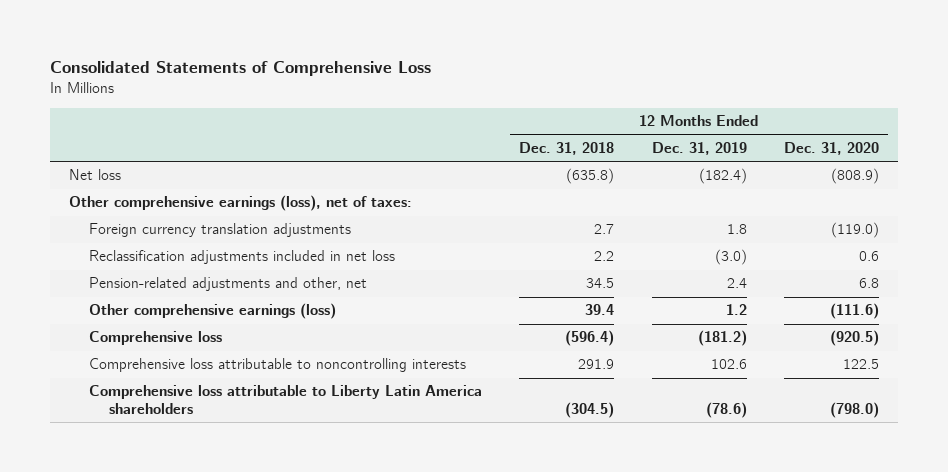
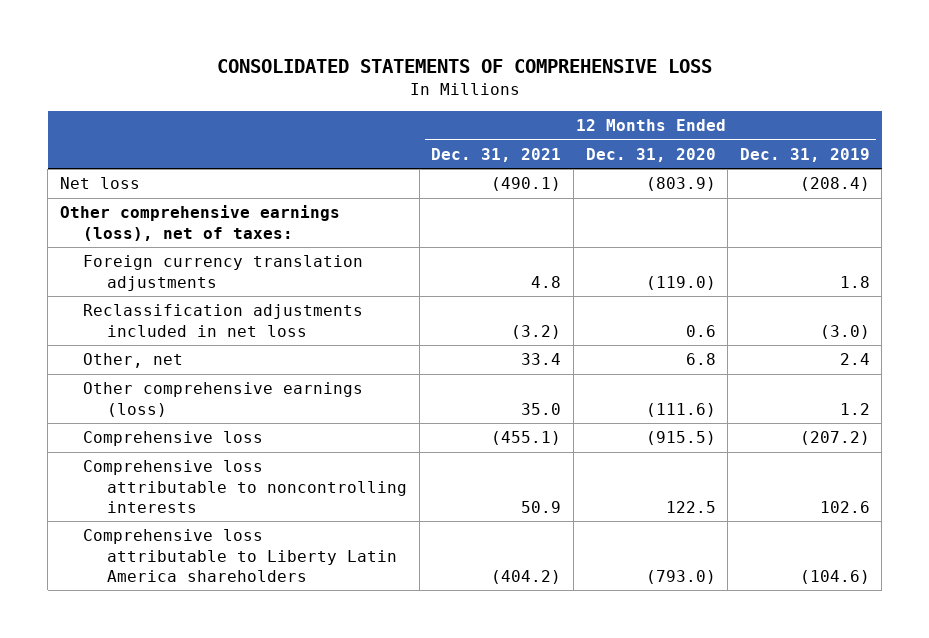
- Consolidated Statements of Comprehensive Loss
+ CONSOLIDATED STATEMENTS OF COMPREHENSIVE LOSS
- | 12 Months Ended Dec. 31, 2018 | 12 Months Ended Dec. 31, 2019 | 12 Months Ended Dec. 31, 2020
+ | 12 Months Ended Dec. 31, 2021 | 12 Months Ended Dec. 31, 2020 | 12 Months Ended Dec. 31, 2019
- Net loss | (635.8) | (182.4) | (808.9)
+ Net loss | (490.1) | (803.9) | (208.4)
- Pension-related adjustments and other, net | 34.5 | 2.4 | 6.8
+ Other, net | 33.4 | 6.8 | 2.4
- Comprehensive loss | (596.4) | (181.2) | (920.5)
+ Comprehensive loss | (455.1) | (915.5) | (207.2)
- Comprehensive loss attributable to Liberty Latin America shareholders | (304.5) | (78.6) | (798.0)
+ Comprehensive loss attributable to Liberty Latin America shareholders | (404.2) | (793.0) | (104.6)

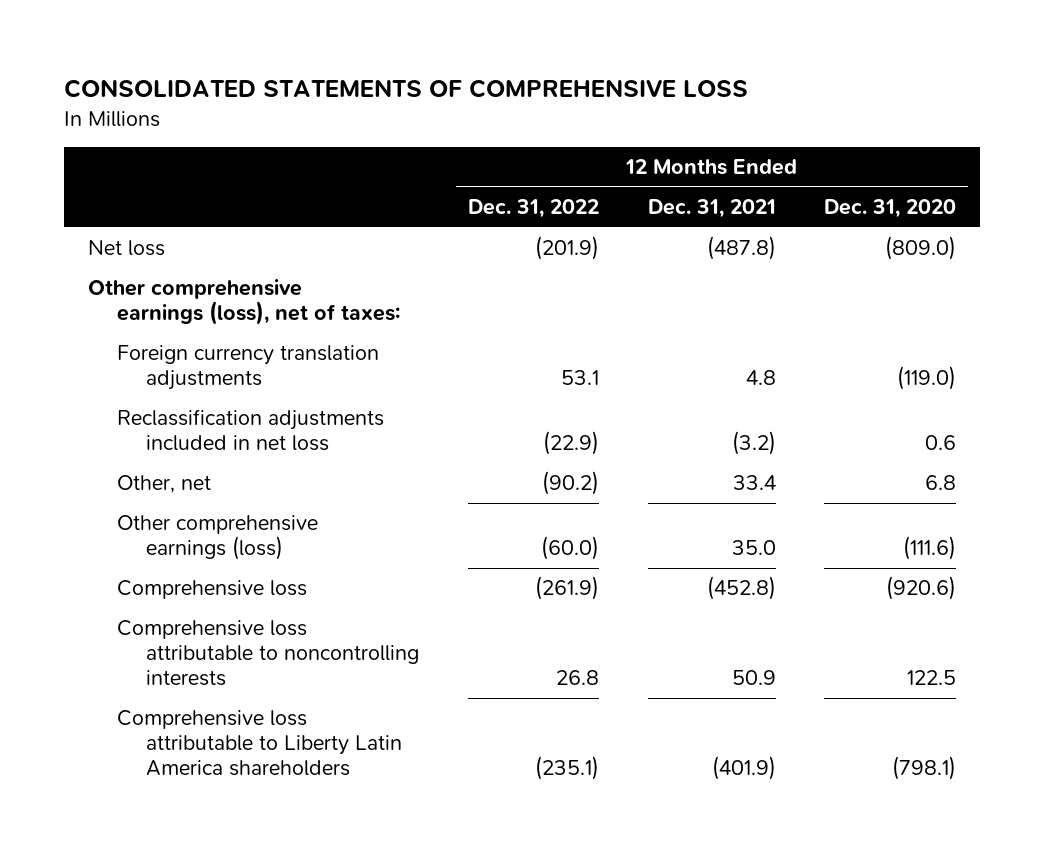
- | 12 Months Ended Dec. 31, 2021 | 12 Months Ended Dec. 31, 2020 | 12 Months Ended Dec. 31, 2019
+ | 12 Months Ended Dec. 31, 2022 | 12 Months Ended Dec. 31, 2021 | 12 Months Ended Dec. 31, 2020
- Net loss | (490.1) | (803.9) | (208.4)
+ Net loss | (201.9) | (487.8) | (809.0)
- Comprehensive loss | (455.1) | (915.5) | (207.2)
+ Comprehensive loss | (261.9) | (452.8) | (920.6)
- Comprehensive loss attributable to Liberty Latin America shareholders | (404.2) | (793.0) | (104.6)
+ Comprehensive loss attributable to Liberty Latin America shareholders | (235.1) | (401.9) | (798.1)

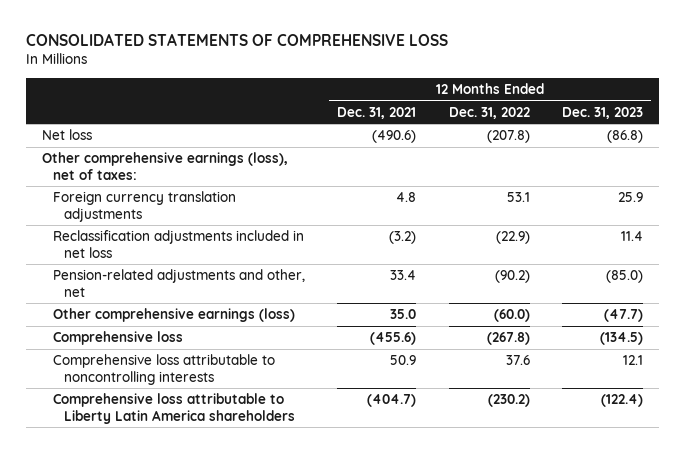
- | 12 Months Ended Dec. 31, 2022 | 12 Months Ended Dec. 31, 2021 | 12 Months Ended Dec. 31, 2020
+ | 12 Months Ended Dec. 31, 2021 | 12 Months Ended Dec. 31, 2022 | 12 Months Ended Dec. 31, 2023
- Net loss | (201.9) | (487.8) | (809.0)
+ Net loss | (490.6) | (207.8) | (86.8)
- Other, net | (90.2) | 33.4 | 6.8
+ Pension-related adjustments and other, net | 33.4 | (90.2) | (85.0)
- Comprehensive loss | (261.9) | (452.8) | (920.6)
- Comprehensive loss attributable to noncontrolling interests | 26.8 | 50.9 | 122.5
- Comprehensive loss attributable to Liberty Latin America shareholders | (235.1) | (401.9) | (798.1)
+ Comprehensive loss | (455.6) | (267.8) | (134.5)
+ Comprehensive loss attributable to noncontrolling interests | 50.9 | 37.6 | 12.1
+ Comprehensive loss attributable to Liberty Latin America shareholders | (404.7) | (230.2) | (122.4)

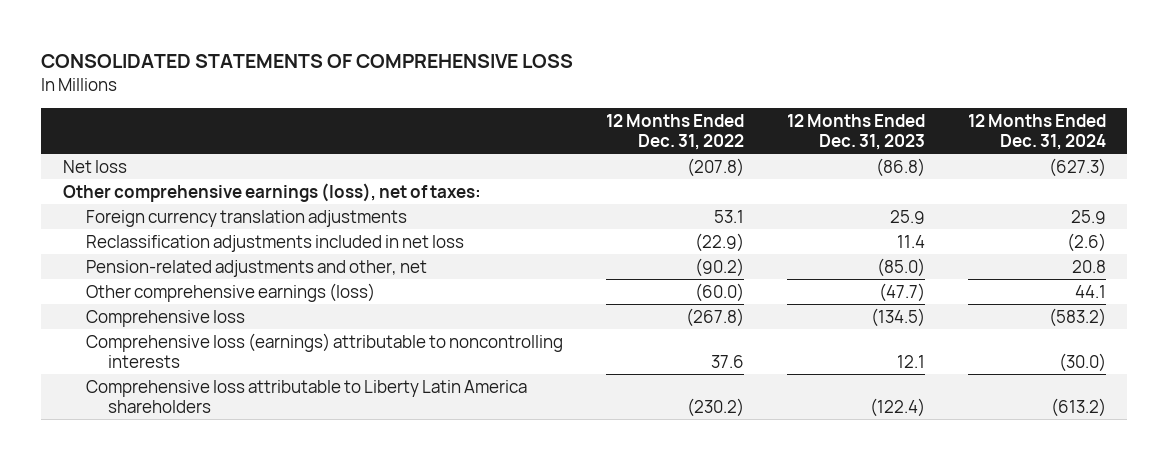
- | 12 Months Ended Dec. 31, 2021 | 12 Months Ended Dec. 31, 2022 | 12 Months Ended Dec. 31, 2023
+ | 12 Months Ended Dec. 31, 2022 | 12 Months Ended Dec. 31, 2023 | 12 Months Ended Dec. 31, 2024
- Comprehensive loss attributable to noncontrolling interests | 50.9 | 37.6 | 12.1
+ Comprehensive loss (earnings) attributable to noncontrolling interests | 37.6 | 12.1 | (30.0)

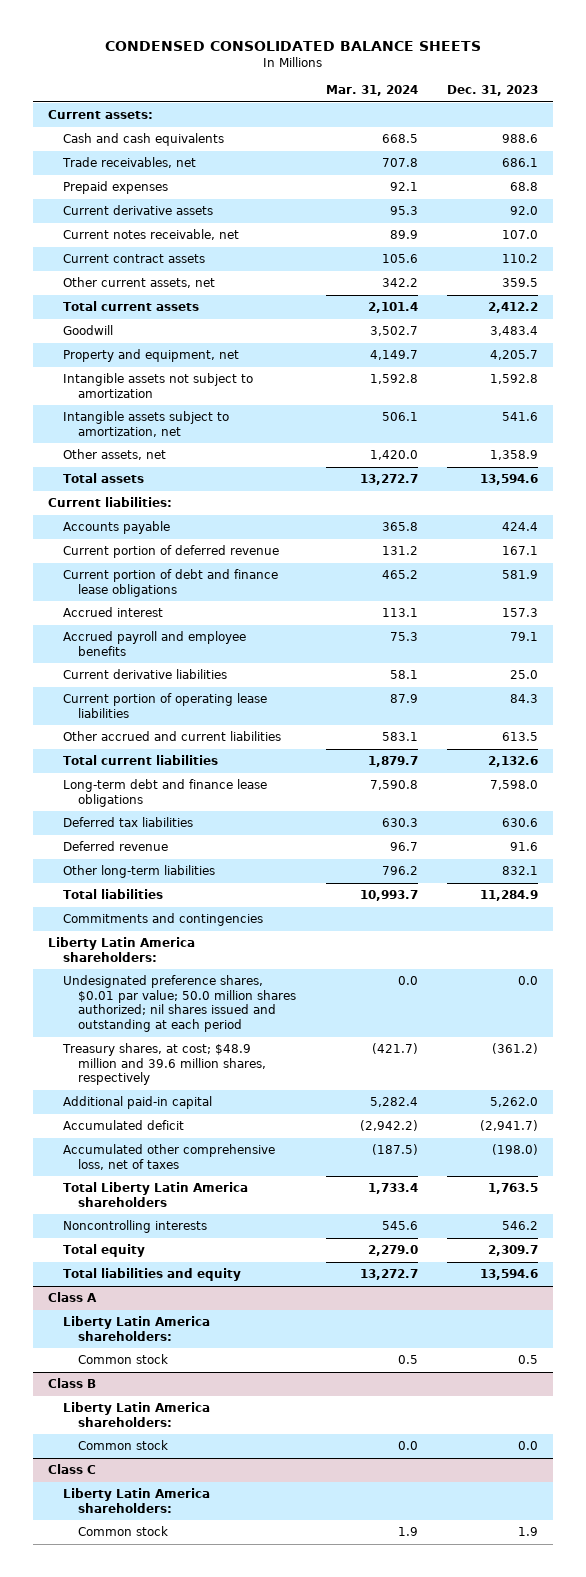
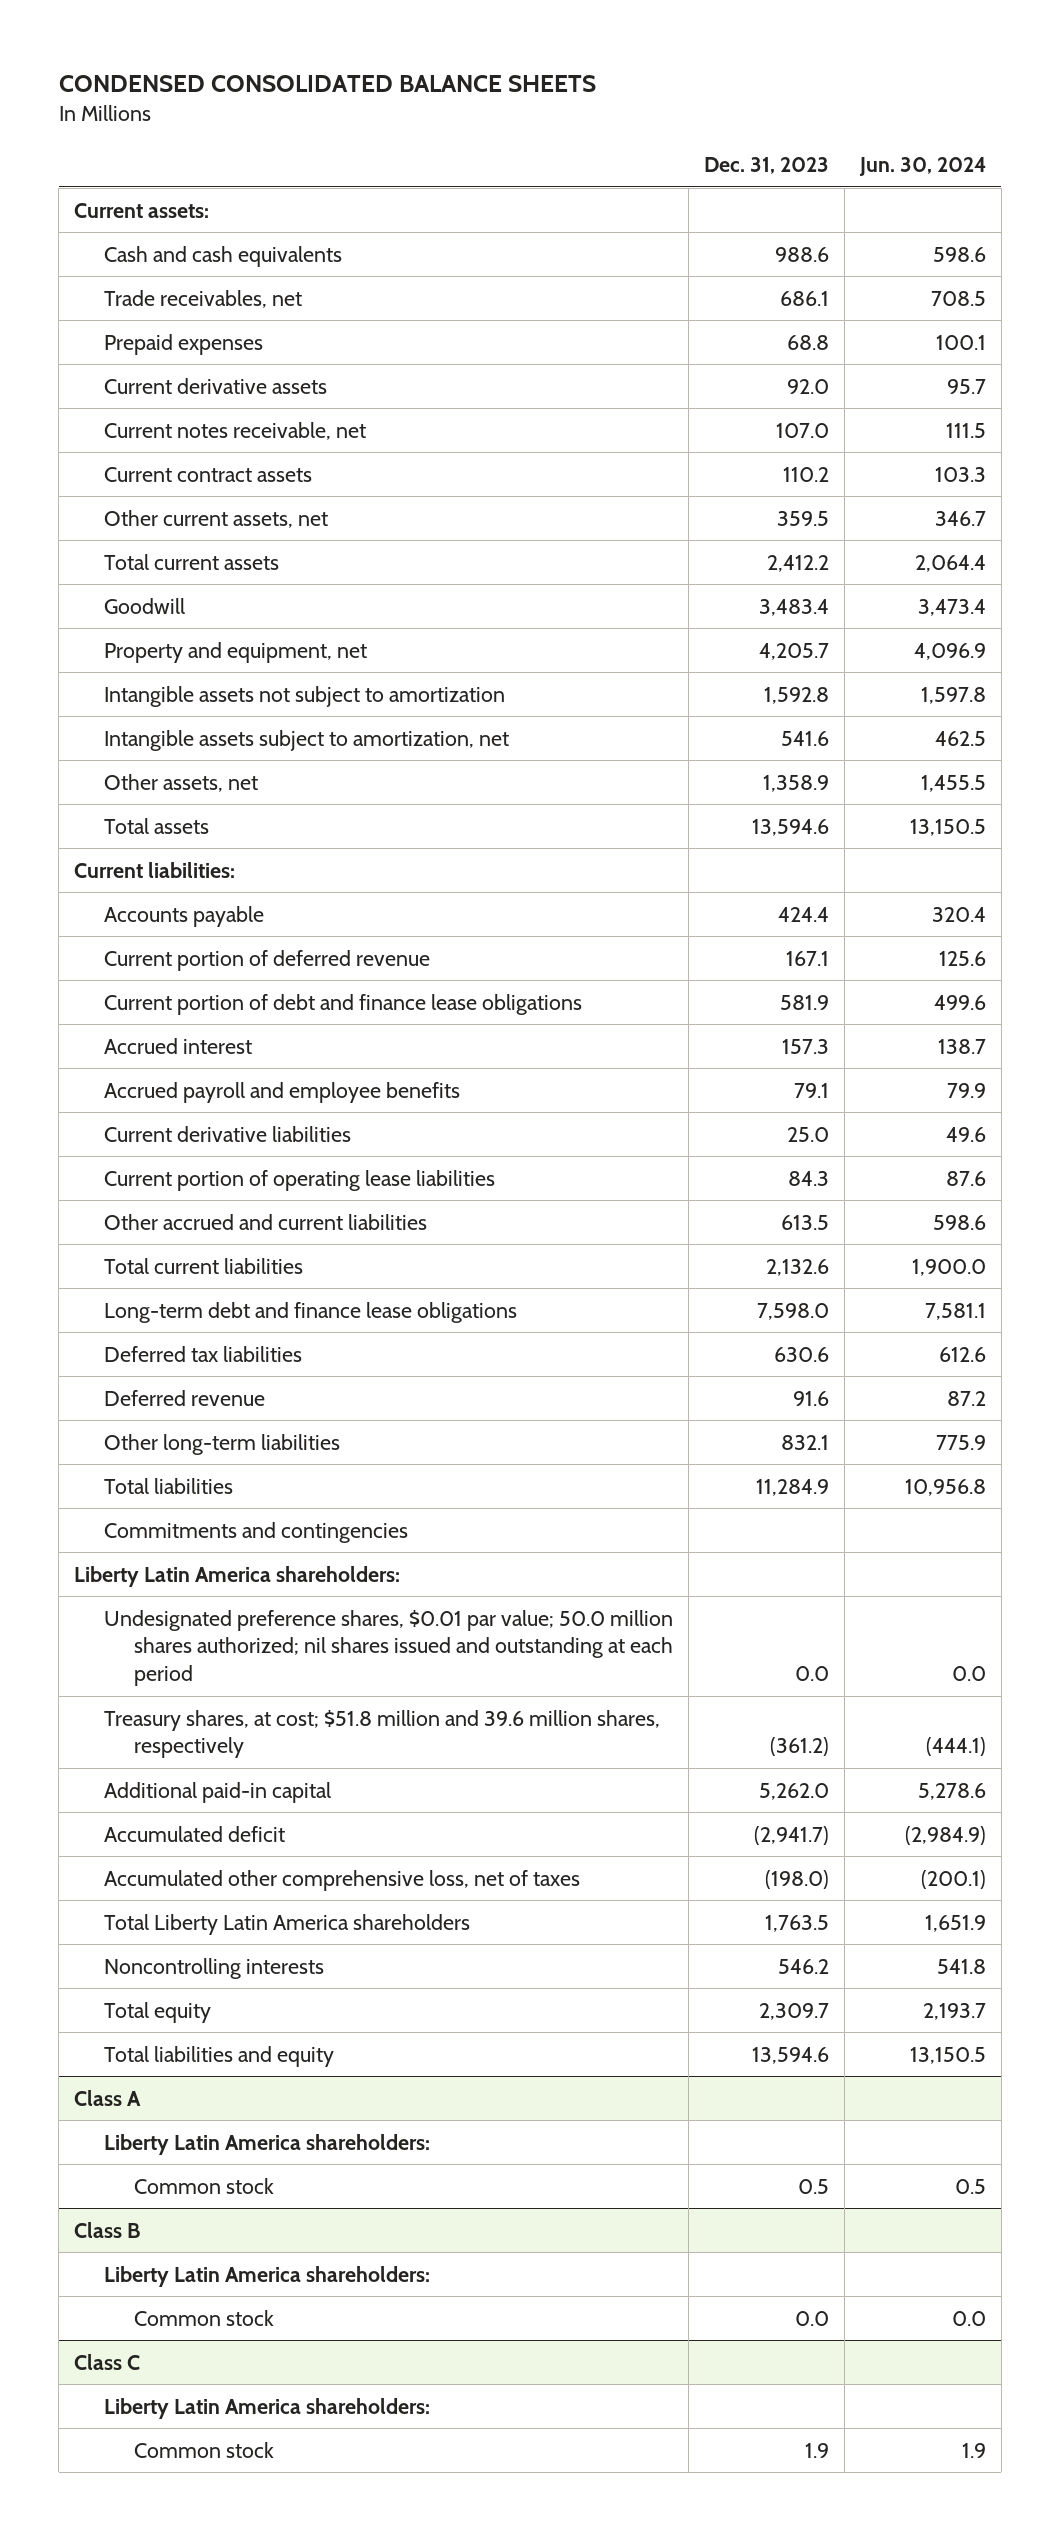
- | Mar. 31, 2024 | Dec. 31, 2023
+ | Dec. 31, 2023 | Jun. 30, 2024
- Treasury shares, at cost; $48.9 million and 39.6 million shares, respectively | (421.7) | (361.2)
+ Treasury shares, at cost; $51.8 million and 39.6 million shares, respectively | (361.2) | (444.1)

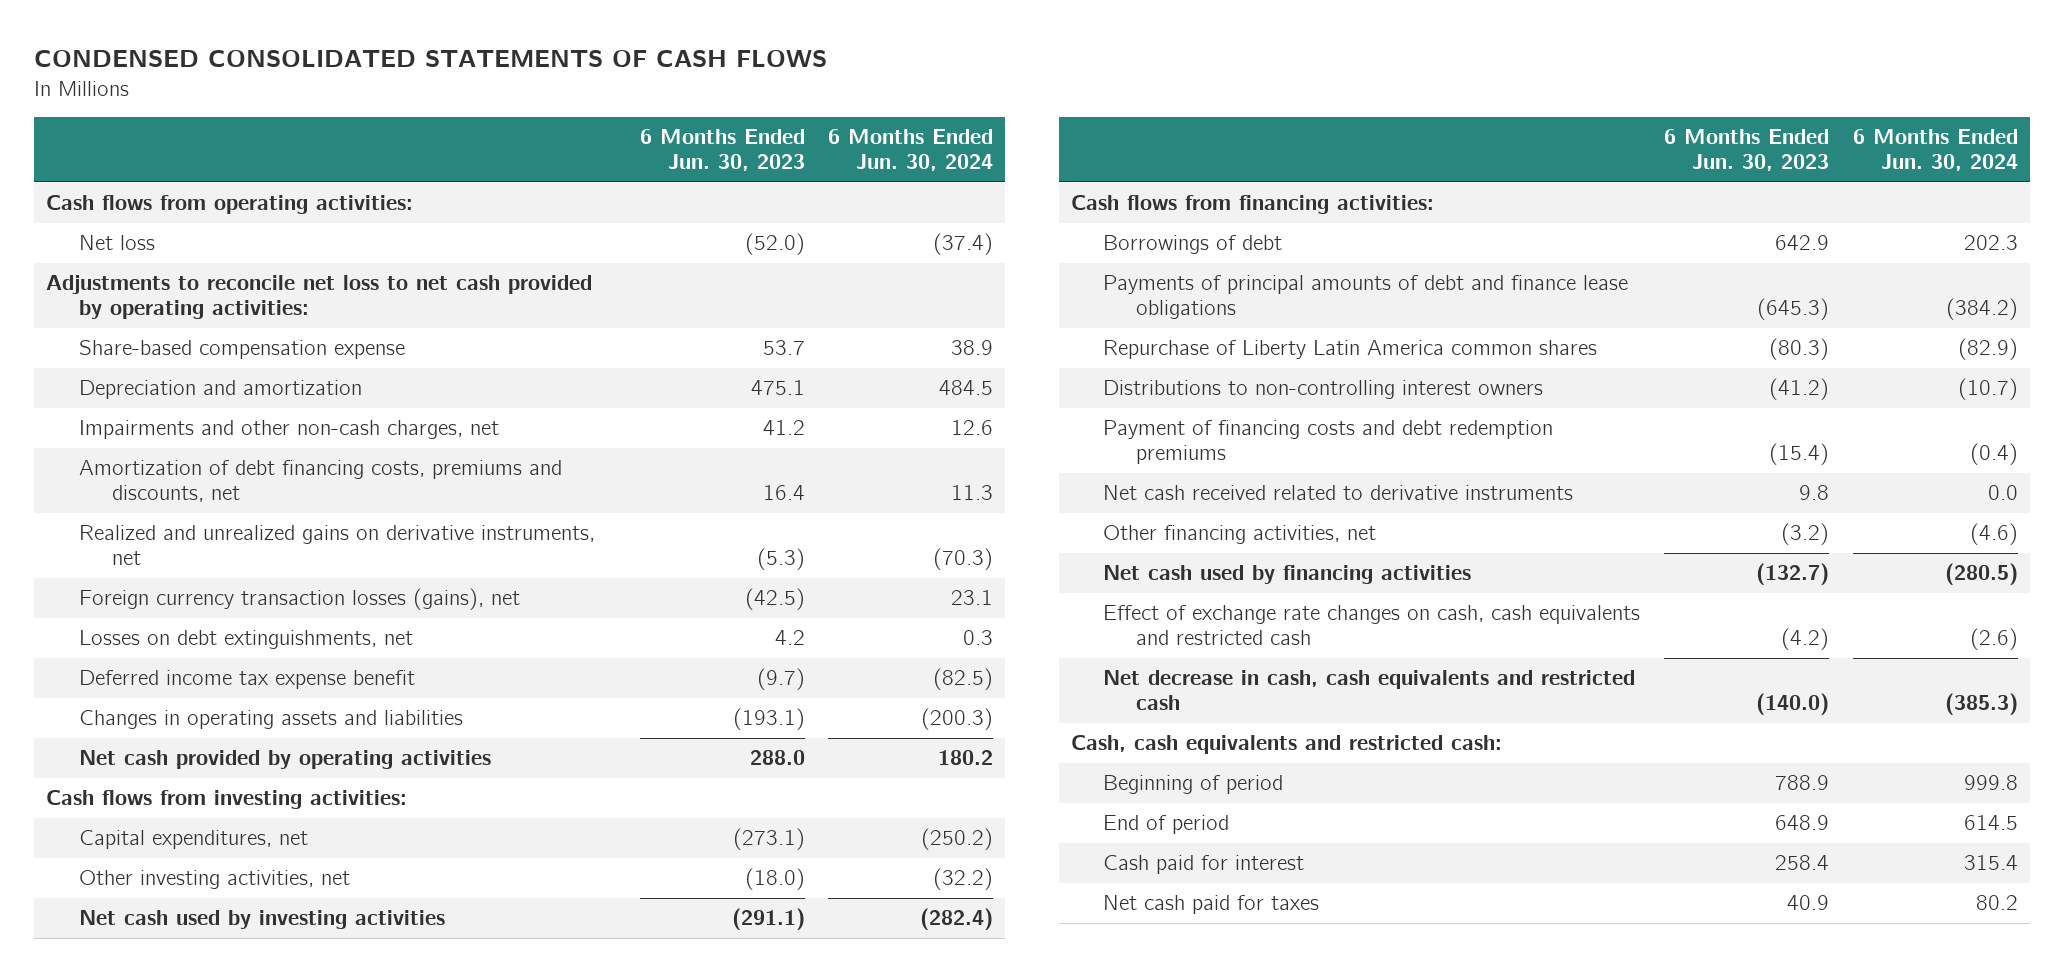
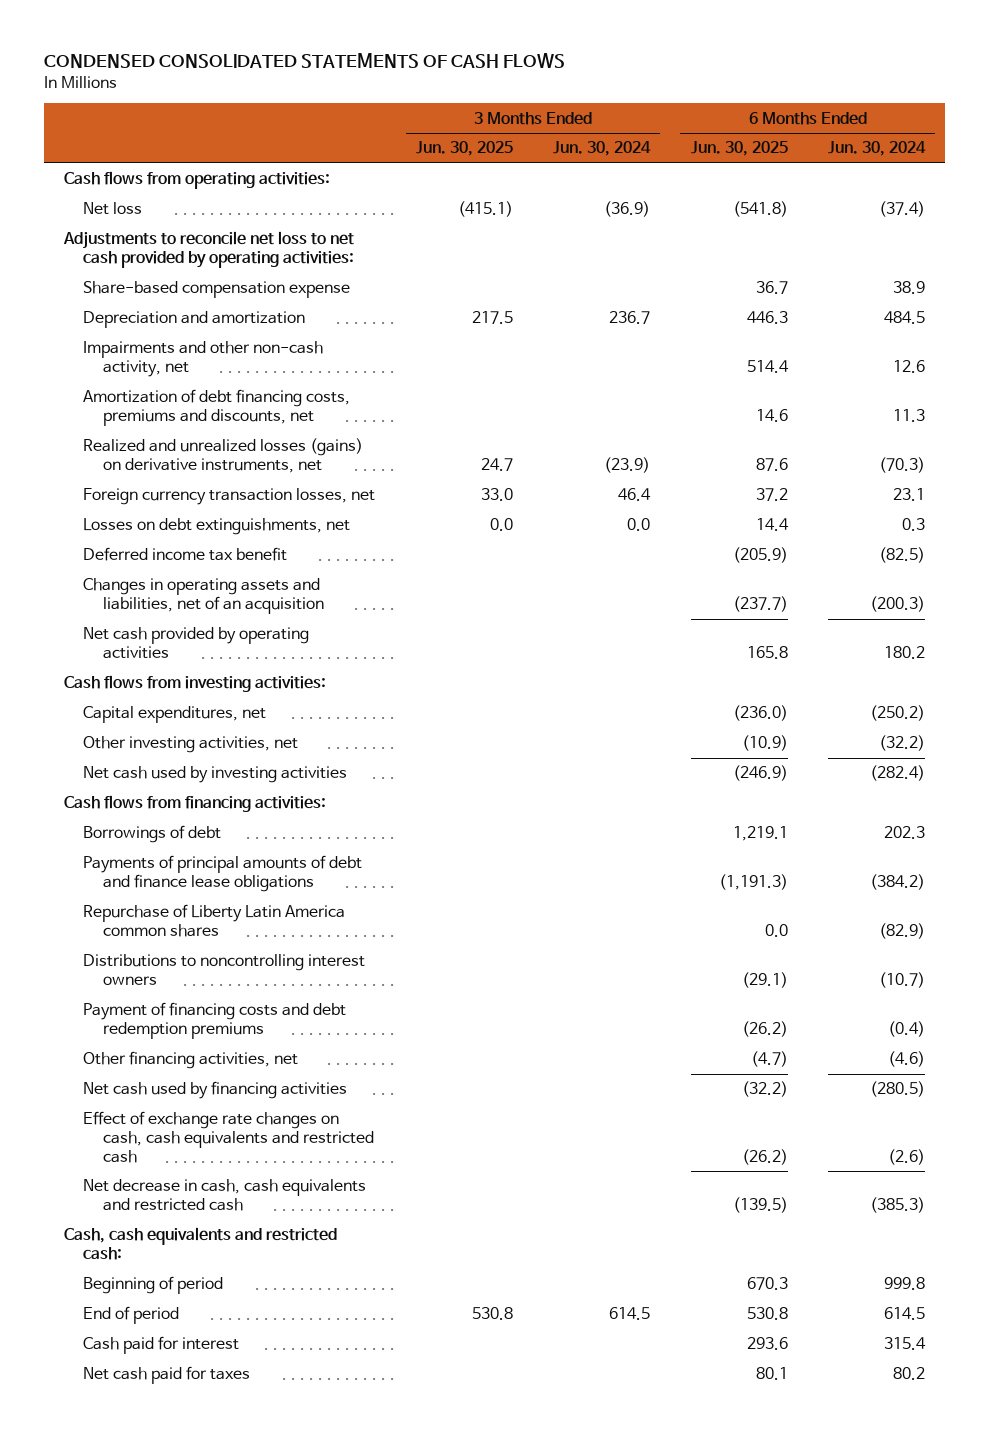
- | 6 Months Ended Jun. 30, 2023 | 6 Months Ended Jun. 30, 2024
+ | 3 Months Ended Jun. 30, 2025 | 3 Months Ended Jun. 30, 2024 | 6 Months Ended Jun. 30, 2025 | 6 Months Ended Jun. 30, 2024
- Impairments and other non-cash charges, net | 41.2 | 12.6
+ Impairments and other non-cash activity, net | | | 514.4 | 12.6
- Realized and unrealized gains on derivative instruments, net | (5.3) | (70.3)
- Foreign currency transaction losses (gains), net | (42.5) | 23.1
+ Realized and unrealized losses (gains) on derivative instruments, net | 24.7 | (23.9) | 87.6 | (70.3)
+ Foreign currency transaction losses, net | 33.0 | 46.4 | 37.2 | 23.1
- Deferred income tax expense benefit | (9.7) | (82.5)
- Changes in operating assets and liabilities | (193.1) | (200.3)
+ Deferred income tax benefit | | | (205.9) | (82.5)
+ Changes in operating assets and liabilities, net of an acquisition | | | (237.7) | (200.3)
- Distributions to non-controlling interest owners | (41.2) | (10.7)
+ Distributions to noncontrolling interest owners | | | (29.1) | (10.7)
- Net cash received related to derivative instruments | 9.8 | 0.0

